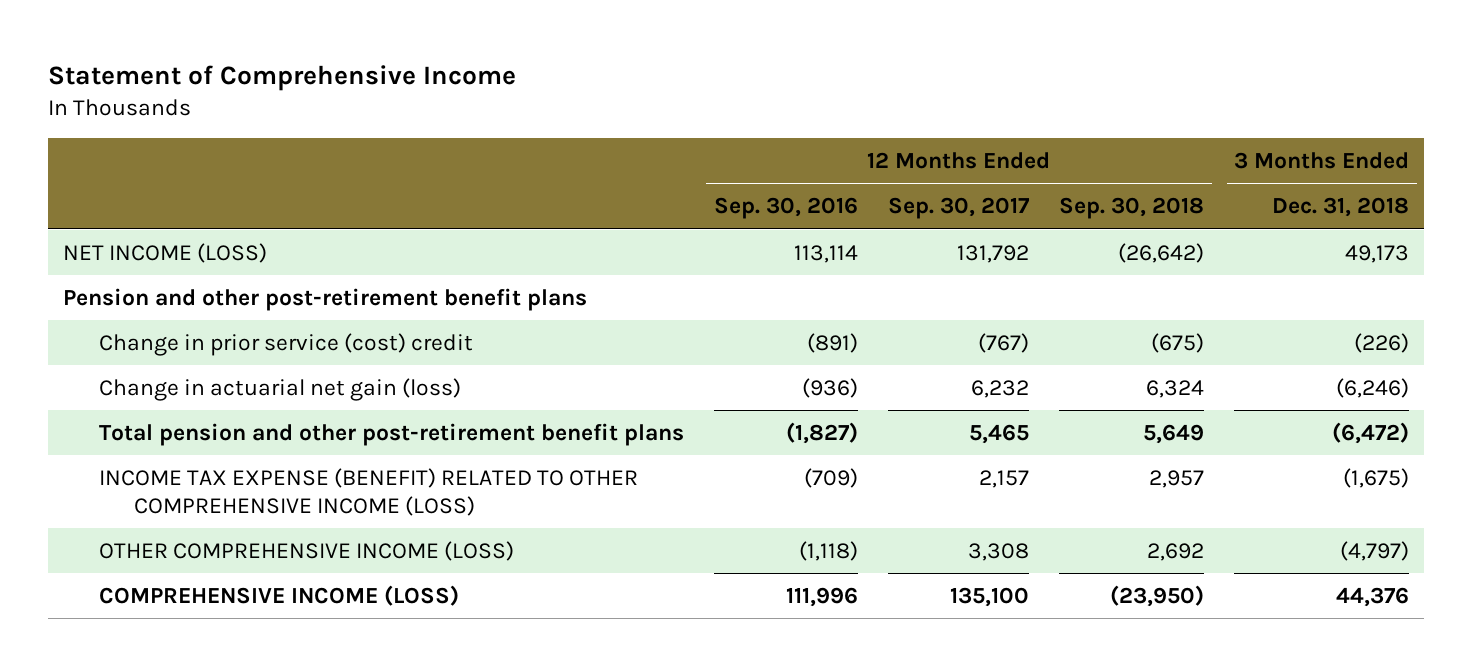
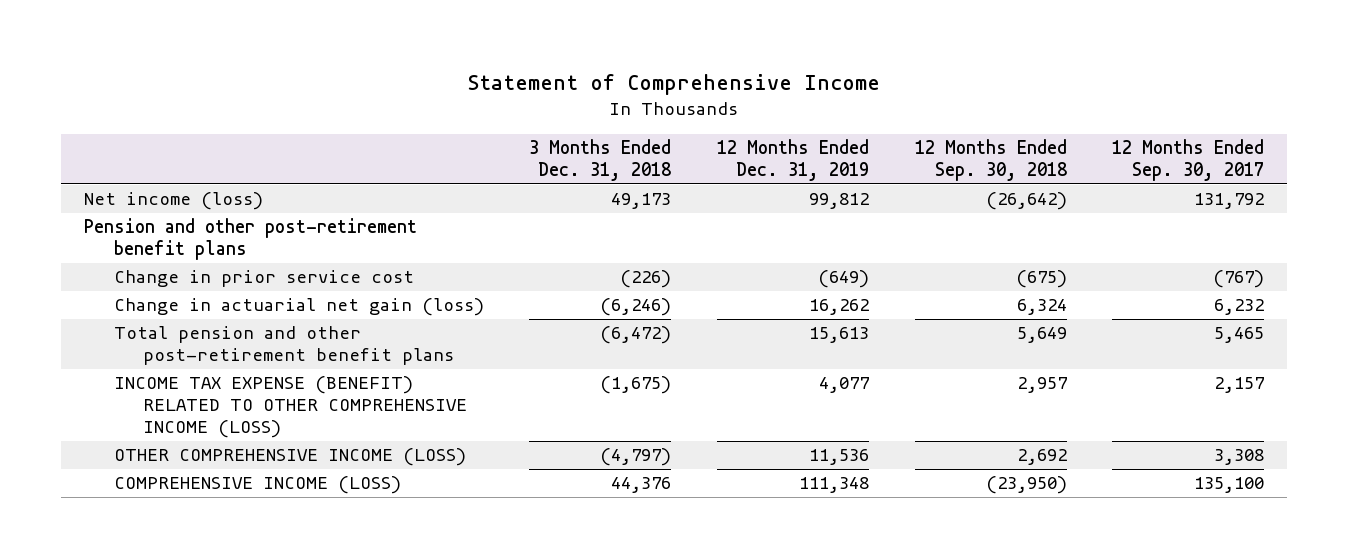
- | 12 Months Ended Sep. 30, 2016 | 12 Months Ended Sep. 30, 2017 | 12 Months Ended Sep. 30, 2018 | 3 Months Ended Dec. 31, 2018
+ | 3 Months Ended Dec. 31, 2018 | 12 Months Ended Dec. 31, 2019 | 12 Months Ended Sep. 30, 2018 | 12 Months Ended Sep. 30, 2017
- NET INCOME (LOSS) | 113,114 | 131,792 | (26,642) | 49,173
+ Net income (loss) | 49,173 | 99,812 | (26,642) | 131,792
- Change in prior service (cost) credit | (891) | (767) | (675) | (226)
+ Change in prior service cost | (226) | (649) | (675) | (767)

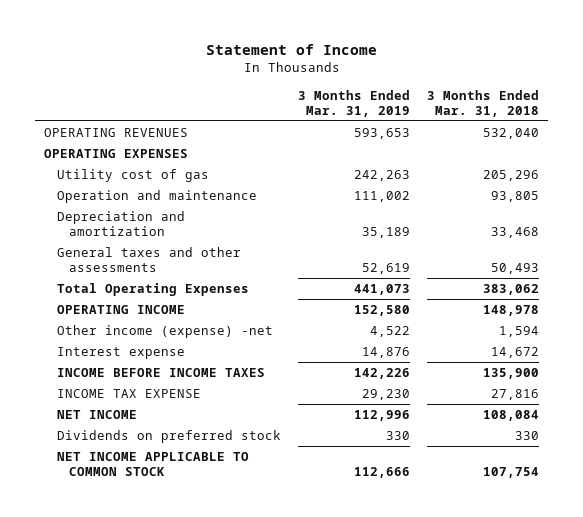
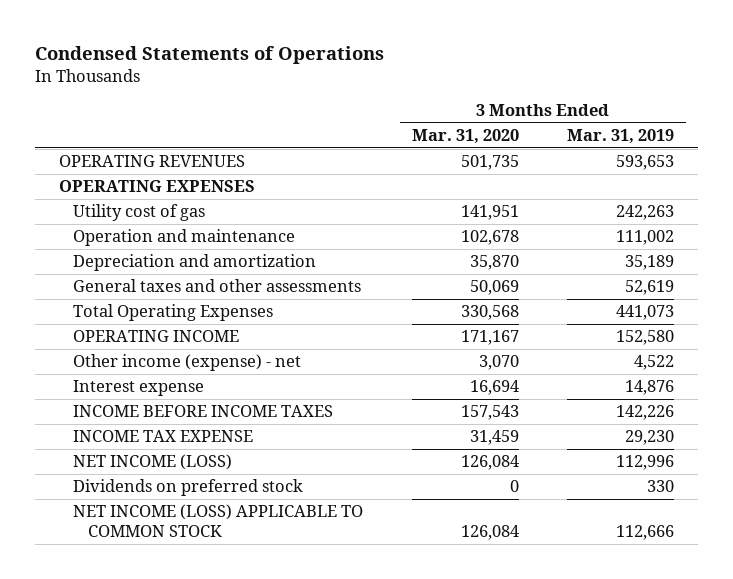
- Statement of Income
+ Condensed Statements of Operations
- | 3 Months Ended Mar. 31, 2019 | 3 Months Ended Mar. 31, 2018
+ | 3 Months Ended Mar. 31, 2020 | 3 Months Ended Mar. 31, 2019
- Other income (expense) -net | 4,522 | 1,594
+ Other income (expense) - net | 3,070 | 4,522
- NET INCOME | 112,996 | 108,084
+ NET INCOME (LOSS) | 126,084 | 112,996
- NET INCOME APPLICABLE TO COMMON STOCK | 112,666 | 107,754
+ NET INCOME (LOSS) APPLICABLE TO COMMON STOCK | 126,084 | 112,666

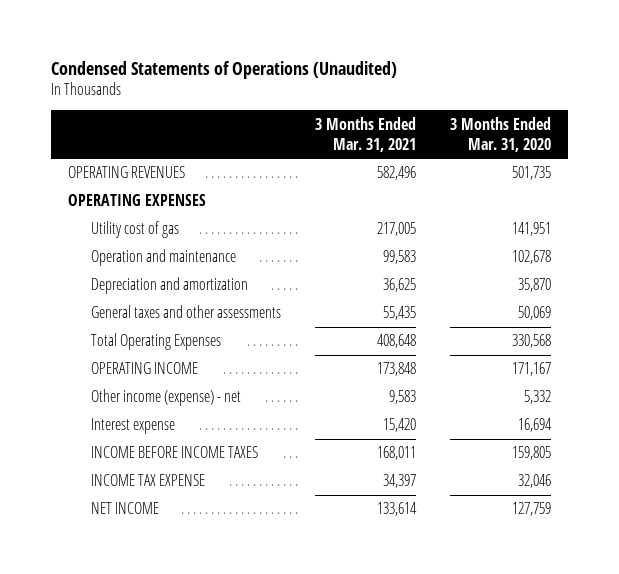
- Condensed Statements of Operations
+ Condensed Statements of Operations (Unaudited)
- | 3 Months Ended Mar. 31, 2020 | 3 Months Ended Mar. 31, 2019
+ | 3 Months Ended Mar. 31, 2021 | 3 Months Ended Mar. 31, 2020
- Other income (expense) - net | 3,070 | 4,522
+ Other income (expense) - net | 9,583 | 5,332
- INCOME BEFORE INCOME TAXES | 157,543 | 142,226
- INCOME TAX EXPENSE | 31,459 | 29,230
- NET INCOME (LOSS) | 126,084 | 112,996
- Dividends on preferred stock | 0 | 330
- NET INCOME (LOSS) APPLICABLE TO COMMON STOCK | 126,084 | 112,666
+ INCOME BEFORE INCOME TAXES | 168,011 | 159,805
+ INCOME TAX EXPENSE | 34,397 | 32,046
+ NET INCOME | 133,614 | 127,759

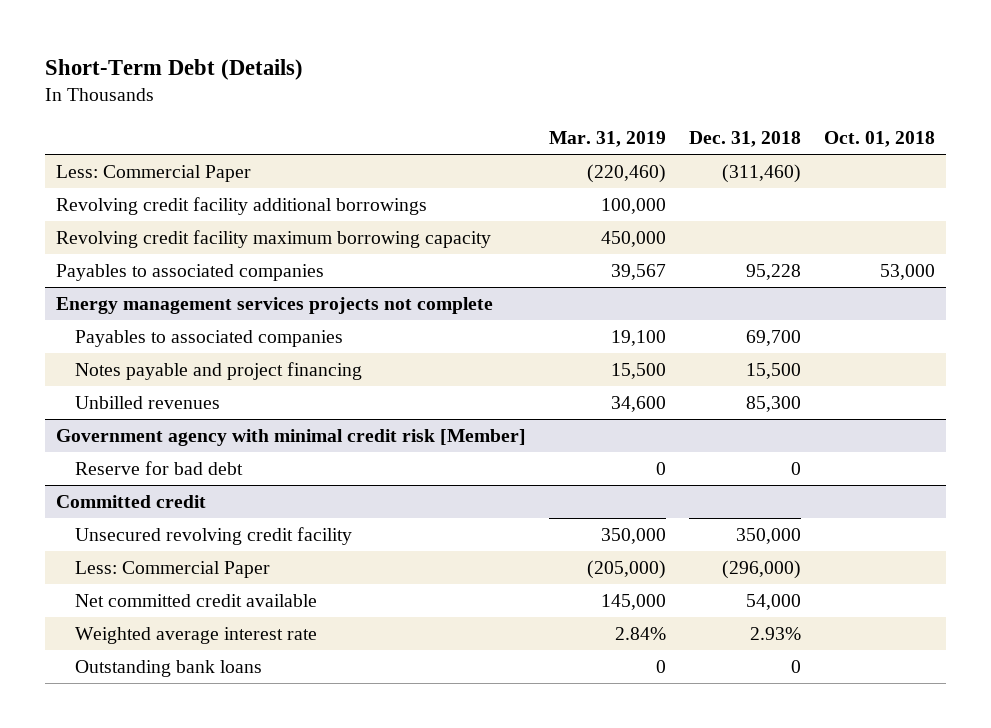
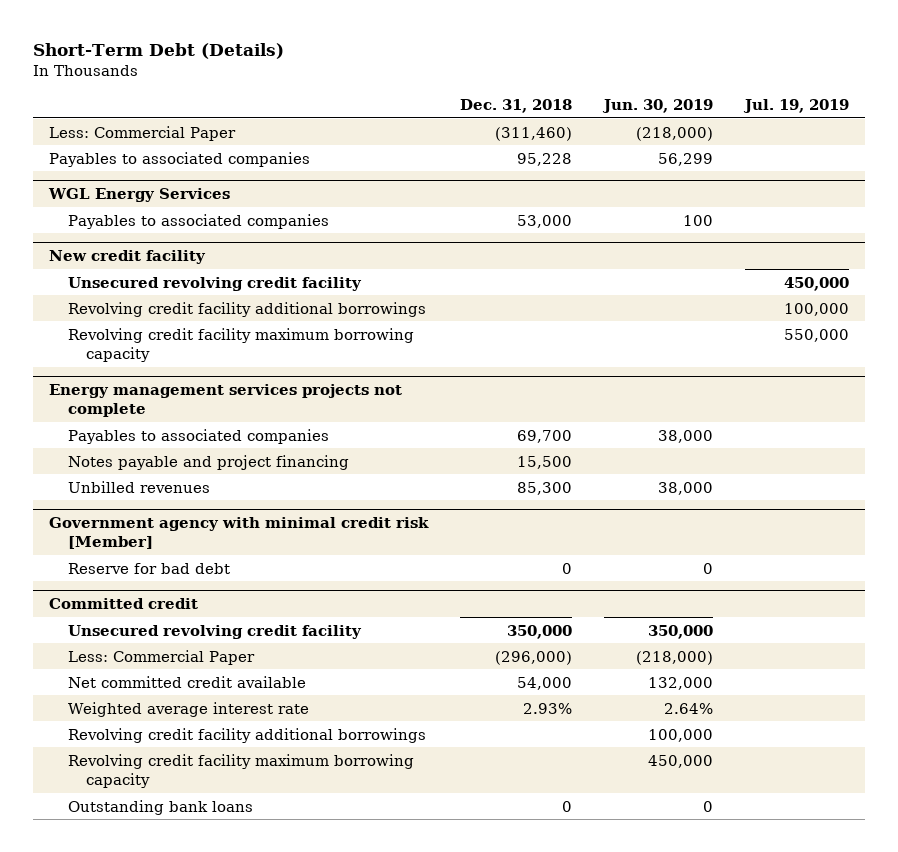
- | Mar. 31, 2019 | Dec. 31, 2018 | Oct. 01, 2018
+ | Dec. 31, 2018 | Jun. 30, 2019 | Jul. 19, 2019
moved up: Payables to associated companies | 95,228 | 56,299 |
+ WGL Energy Services
+ Payables to associated companies | 53,000 | 100 |
+ New credit facility
+ Unsecured revolving credit facility | | | 450,000
@ Committed credit
+ Revolving credit facility additional borrowings | | 100,000 |
+ Revolving credit facility maximum borrowing capacity | | 450,000 |

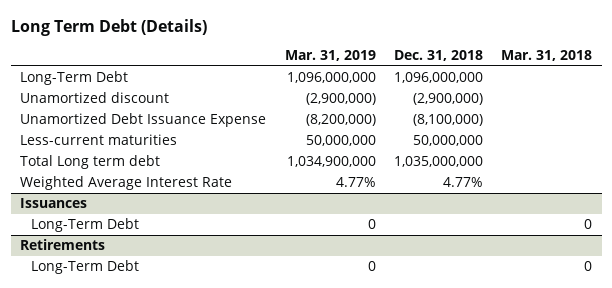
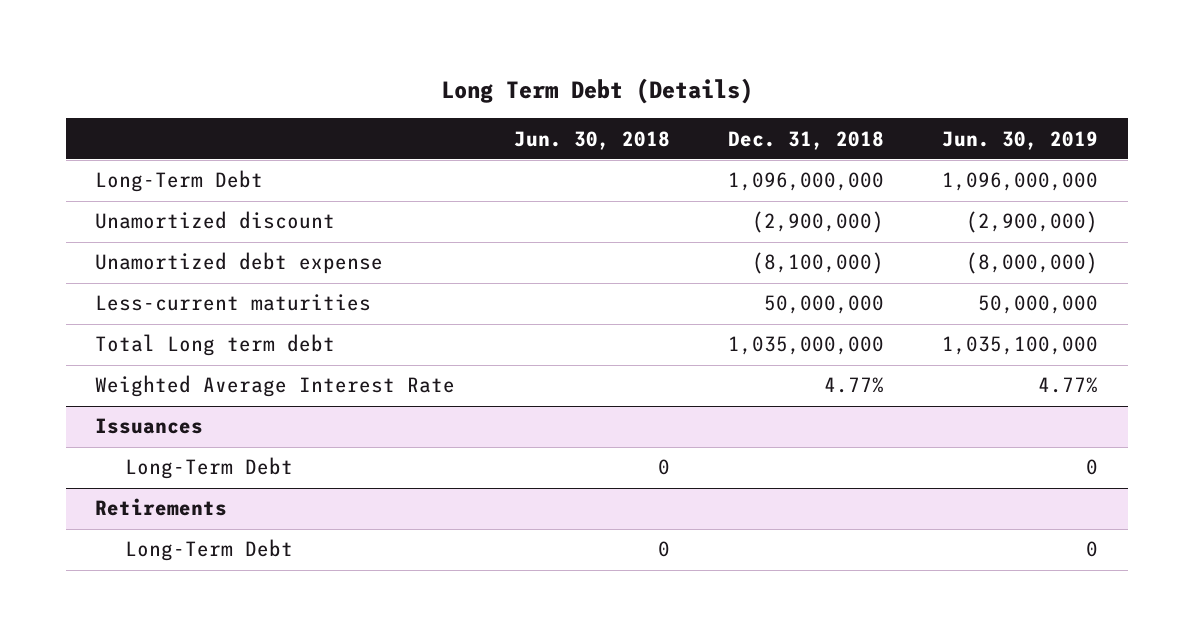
- | Mar. 31, 2019 | Dec. 31, 2018 | Mar. 31, 2018
+ | Jun. 30, 2018 | Dec. 31, 2018 | Jun. 30, 2019
- Unamortized Debt Issuance Expense | (8,200,000) | (8,100,000) |
+ Unamortized debt expense | | (8,100,000) | (8,000,000)

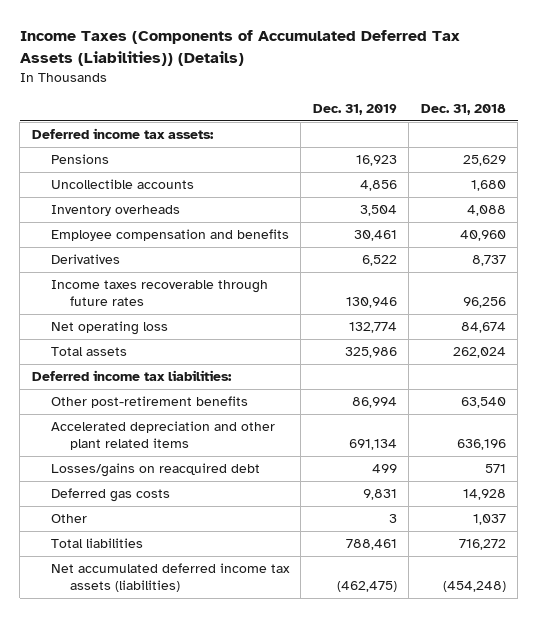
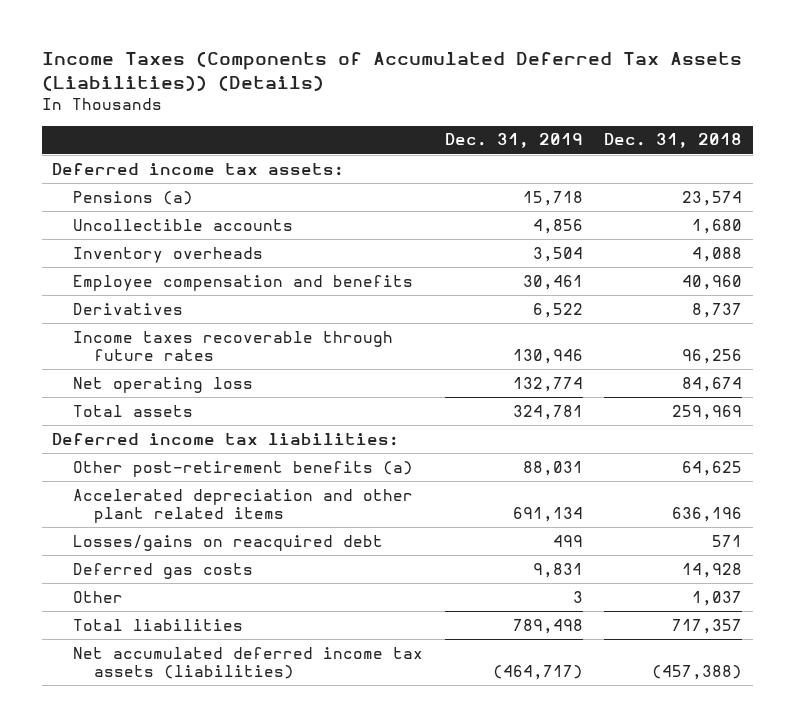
- Pensions | 16,923 | 25,629
+ Pensions (a) | 15,718 | 23,574
- Total assets | 325,986 | 262,024
+ Total assets | 324,781 | 259,969
- Other post-retirement benefits | 86,994 | 63,540
+ Other post-retirement benefits (a) | 88,031 | 64,625
- Total liabilities | 788,461 | 716,272
- Net accumulated deferred income tax assets (liabilities) | (462,475) | (454,248)
+ Total liabilities | 789,498 | 717,357
+ Net accumulated deferred income tax assets (liabilities) | (464,717) | (457,388)

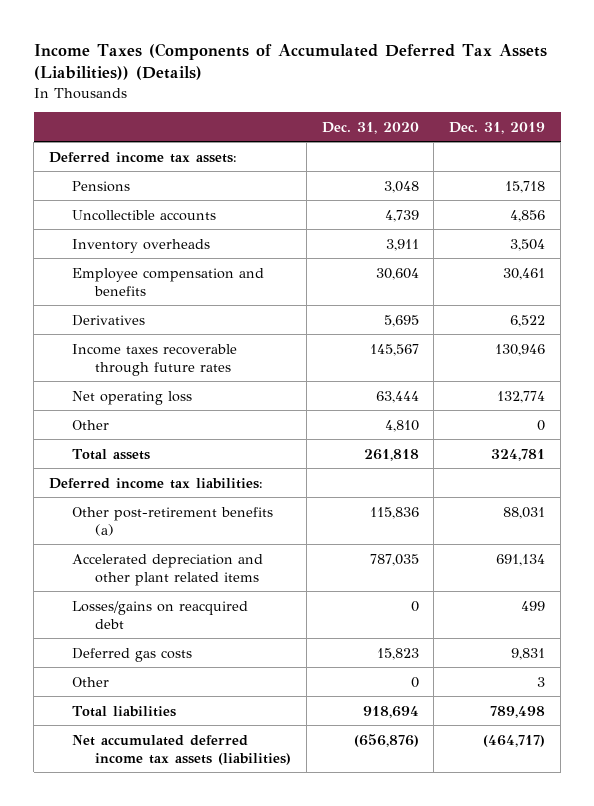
- | Dec. 31, 2019 | Dec. 31, 2018
+ | Dec. 31, 2020 | Dec. 31, 2019
- Pensions (a) | 15,718 | 23,574
+ Pensions | 3,048 | 15,718
+ Other | 4,810 | 0

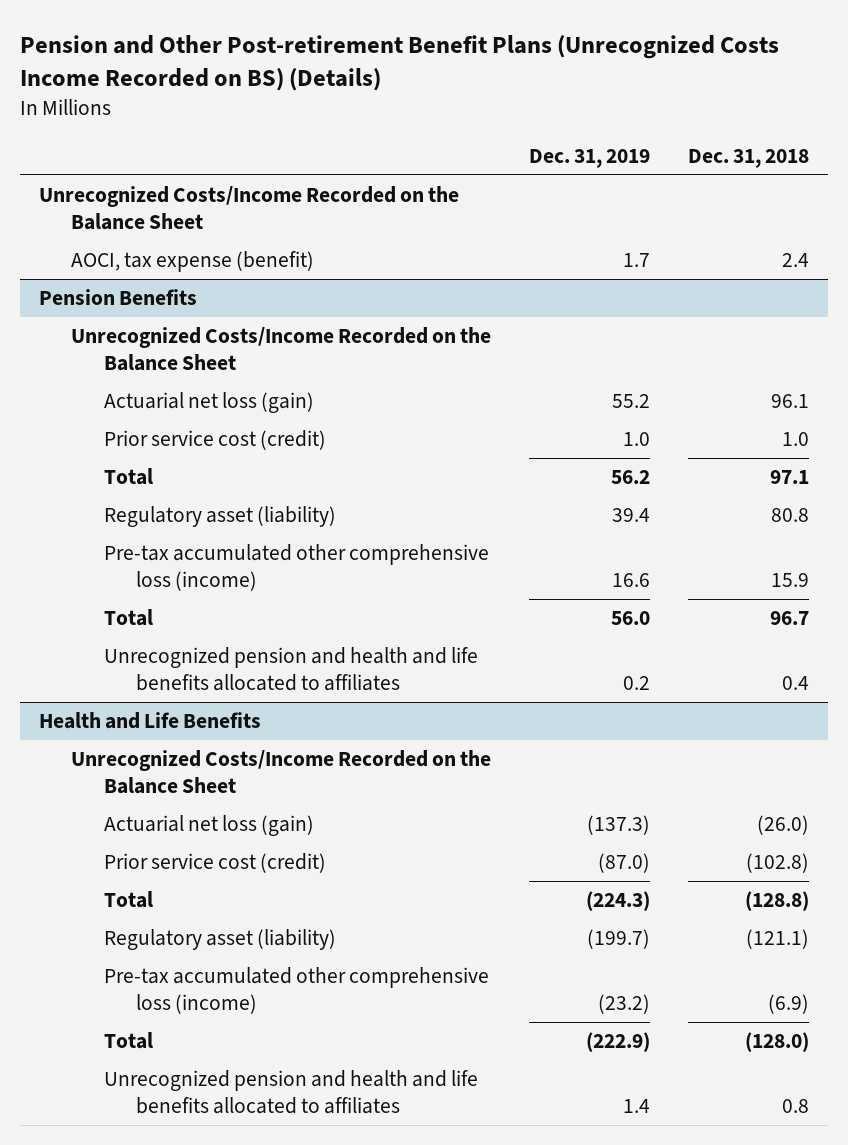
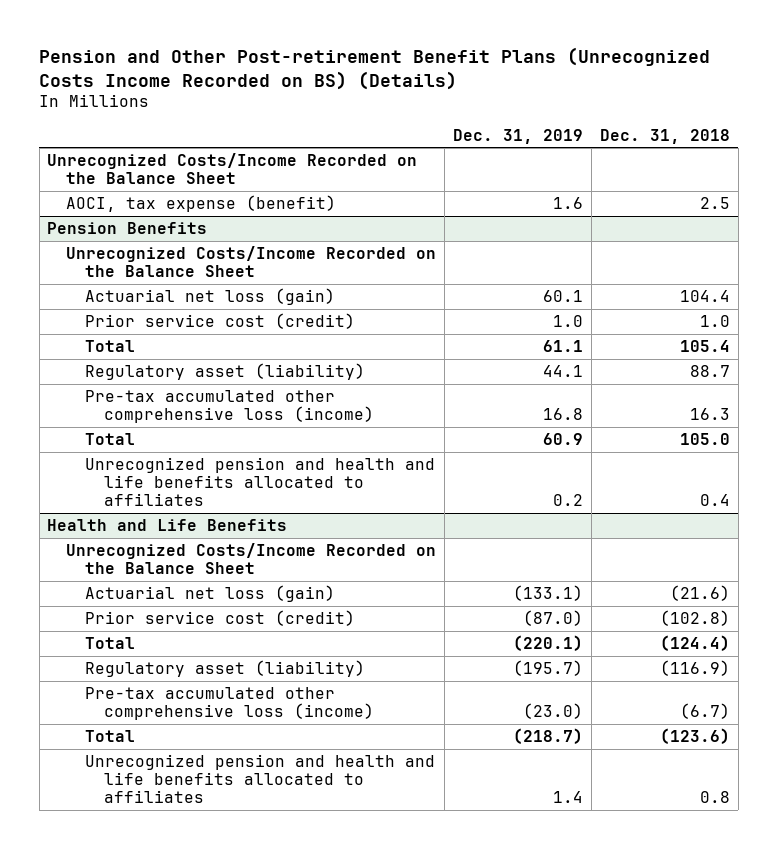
- AOCI, tax expense (benefit) | 1.7 | 2.4
+ AOCI, tax expense (benefit) | 1.6 | 2.5
@ Pension Benefits
- Actuarial net loss (gain) | 55.2 | 96.1
+ Actuarial net loss (gain) | 60.1 | 104.4
- Total | 56.2 | 97.1
- Regulatory asset (liability) | 39.4 | 80.8
- Pre-tax accumulated other comprehensive loss (income) | 16.6 | 15.9
- Total | 56.0 | 96.7
+ Total | 61.1 | 105.4
+ Regulatory asset (liability) | 44.1 | 88.7
+ Pre-tax accumulated other comprehensive loss (income) | 16.8 | 16.3
+ Total | 60.9 | 105.0
@ Health and Life Benefits
- Actuarial net loss (gain) | (137.3) | (26.0)
+ Actuarial net loss (gain) | (133.1) | (21.6)
- Total | (224.3) | (128.8)
- Regulatory asset (liability) | (199.7) | (121.1)
- Pre-tax accumulated other comprehensive loss (income) | (23.2) | (6.9)
- Total | (222.9) | (128.0)
+ Total | (220.1) | (124.4)
+ Regulatory asset (liability) | (195.7) | (116.9)
+ Pre-tax accumulated other comprehensive loss (income) | (23.0) | (6.7)
+ Total | (218.7) | (123.6)

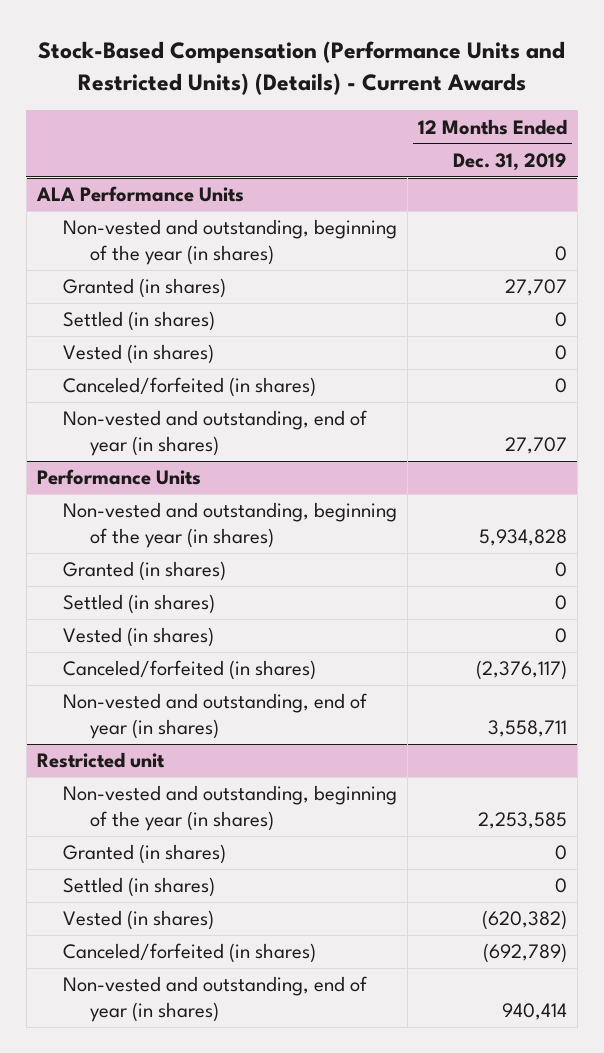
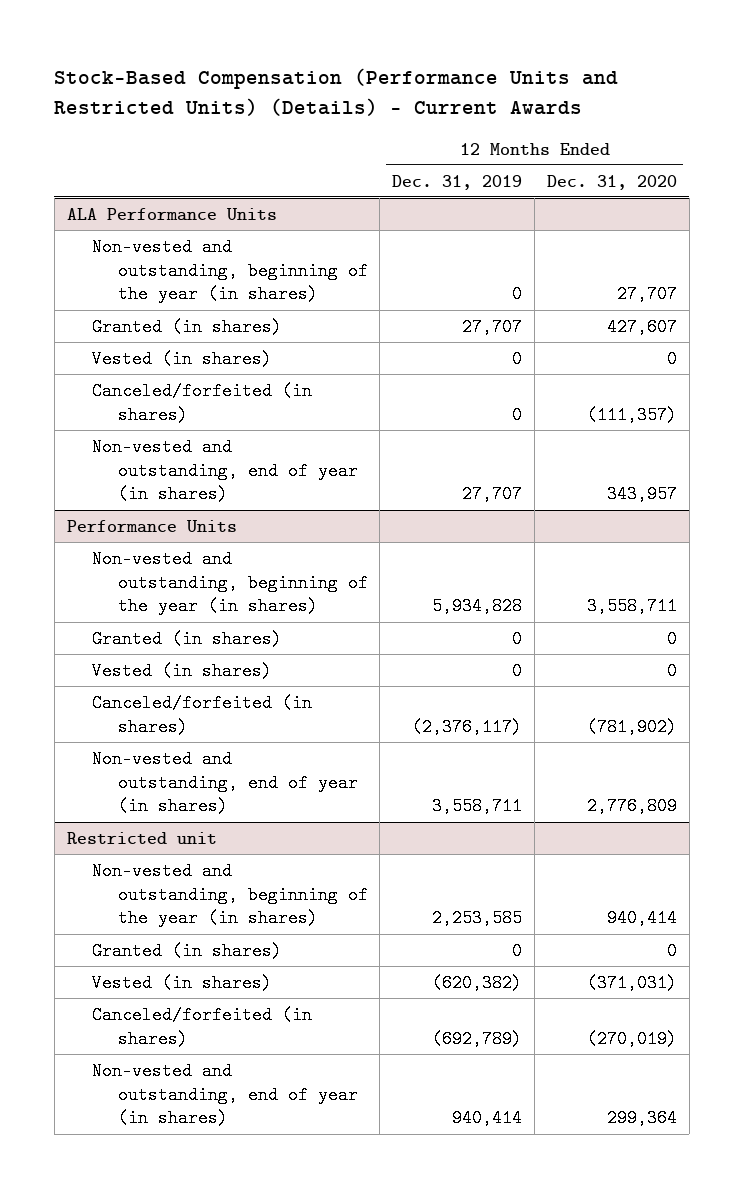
- | 12 Months Ended Dec. 31, 2019
+ | 12 Months Ended Dec. 31, 2019 | 12 Months Ended Dec. 31, 2020
@ ALA Performance Units
- Settled (in shares) | 0
@ Performance Units
- Settled (in shares) | 0
@ Restricted unit
- Settled (in shares) | 0

